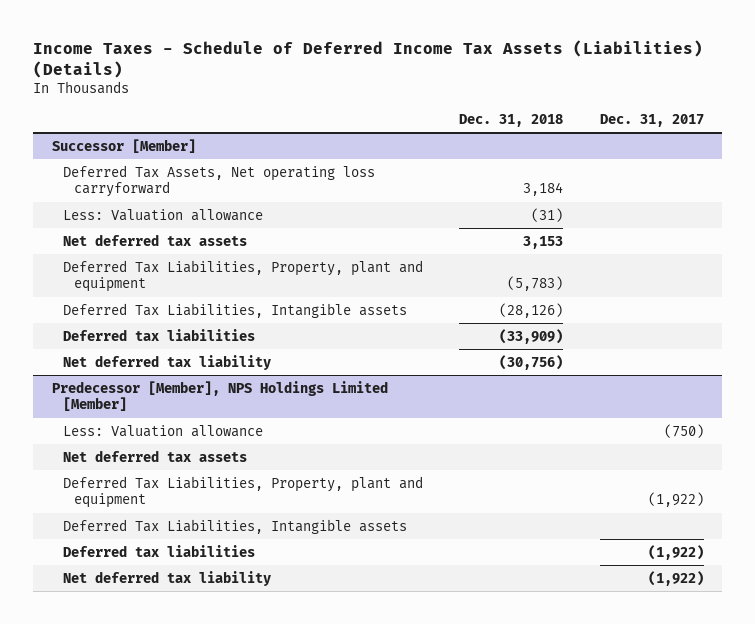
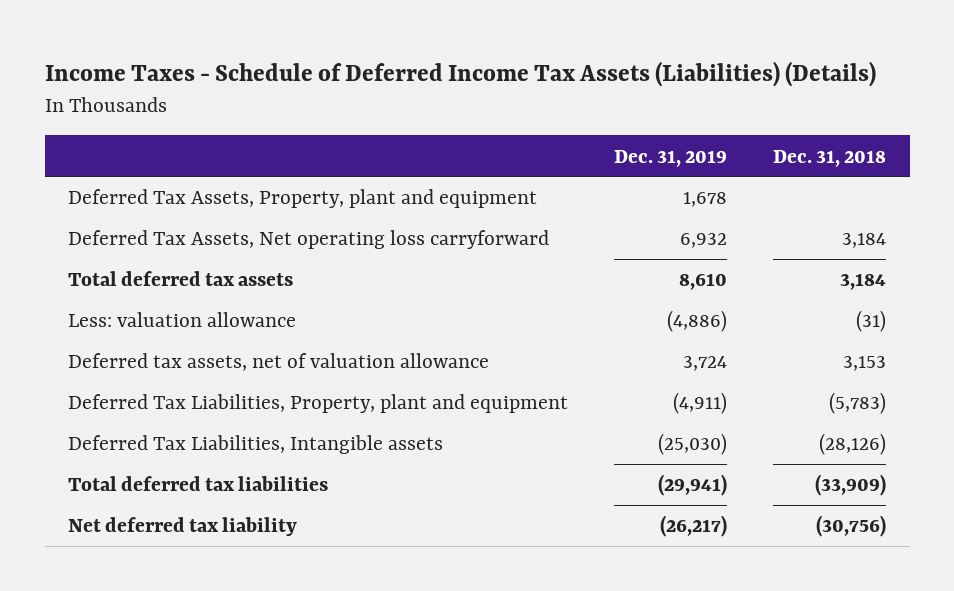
- | Dec. 31, 2018 | Dec. 31, 2017
+ | Dec. 31, 2019 | Dec. 31, 2018
- Successor [Member]
+ Deferred Tax Assets, Property, plant and equipment | 1,678 |
- Less: Valuation allowance | (31) |
- Net deferred tax assets | 3,153 |
+ Total deferred tax assets | 8,610 | 3,184
+ Less: valuation allowance | (4,886) | (31)
+ Deferred tax assets, net of valuation allowance | 3,724 | 3,153
- Deferred tax liabilities | (33,909) |
+ Total deferred tax liabilities | (29,941) | (33,909)
- Predecessor [Member], NPS Holdings Limited [Member]
- Less: Valuation allowance | | (750)
- Net deferred tax assets
- Deferred Tax Liabilities, Property, plant and equipment | | (1,922)
- Deferred Tax Liabilities, Intangible assets
- Deferred tax liabilities | | (1,922)
- Net deferred tax liability | | (1,922)

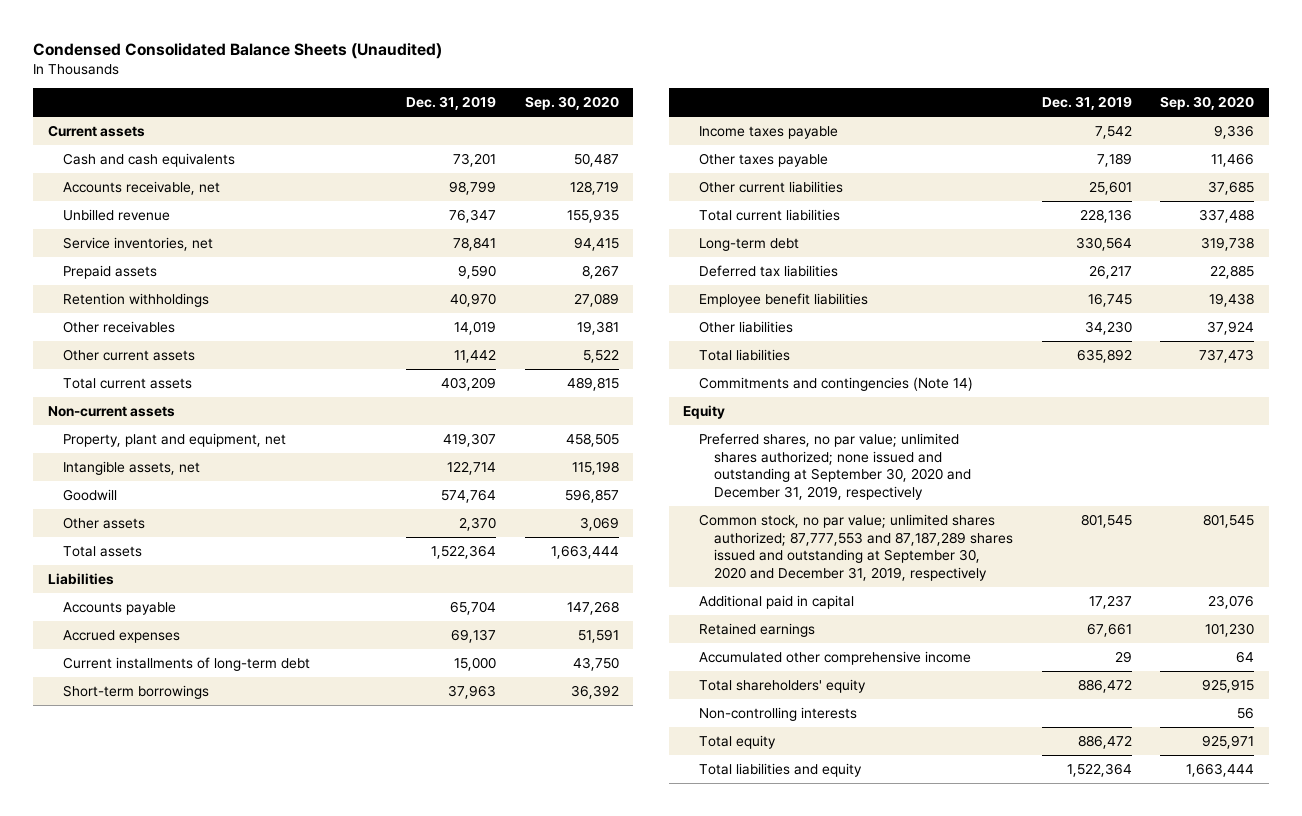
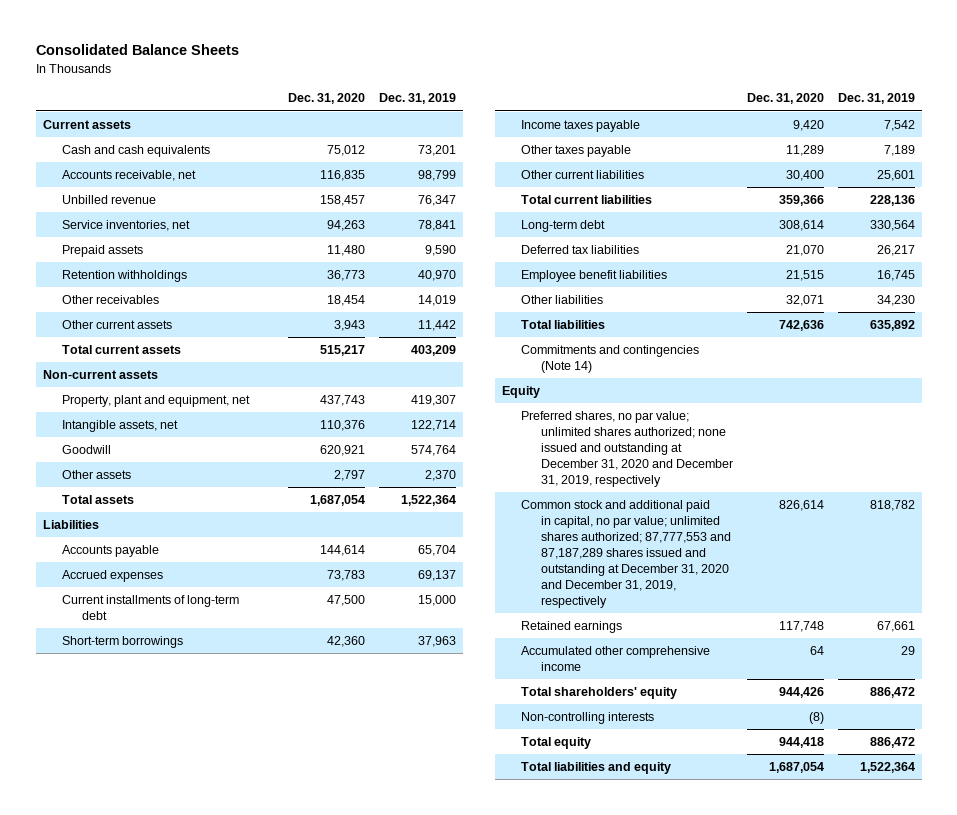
- Condensed Consolidated Balance Sheets (Unaudited)
+ Consolidated Balance Sheets
- | Dec. 31, 2019 | Sep. 30, 2020
+ | Dec. 31, 2020 | Dec. 31, 2019
- Preferred shares, no par value; unlimited shares authorized; none issued and outstanding at September 30, 2020 and December 31, 2019, respectively
- Common stock, no par value; unlimited shares authorized; 87,777,553 and 87,187,289 shares issued and outstanding at September 30, 2020 and December 31, 2019, respectively | 801,545 | 801,545
- Additional paid in capital | 17,237 | 23,076
+ Preferred shares, no par value; unlimited shares authorized; none issued and outstanding at December 31, 2020 and December 31, 2019, respectively
+ Common stock and additional paid in capital, no par value; unlimited shares authorized; 87,777,553 and 87,187,289 shares issued and outstanding at December 31, 2020 and December 31, 2019, respectively | 826,614 | 818,782

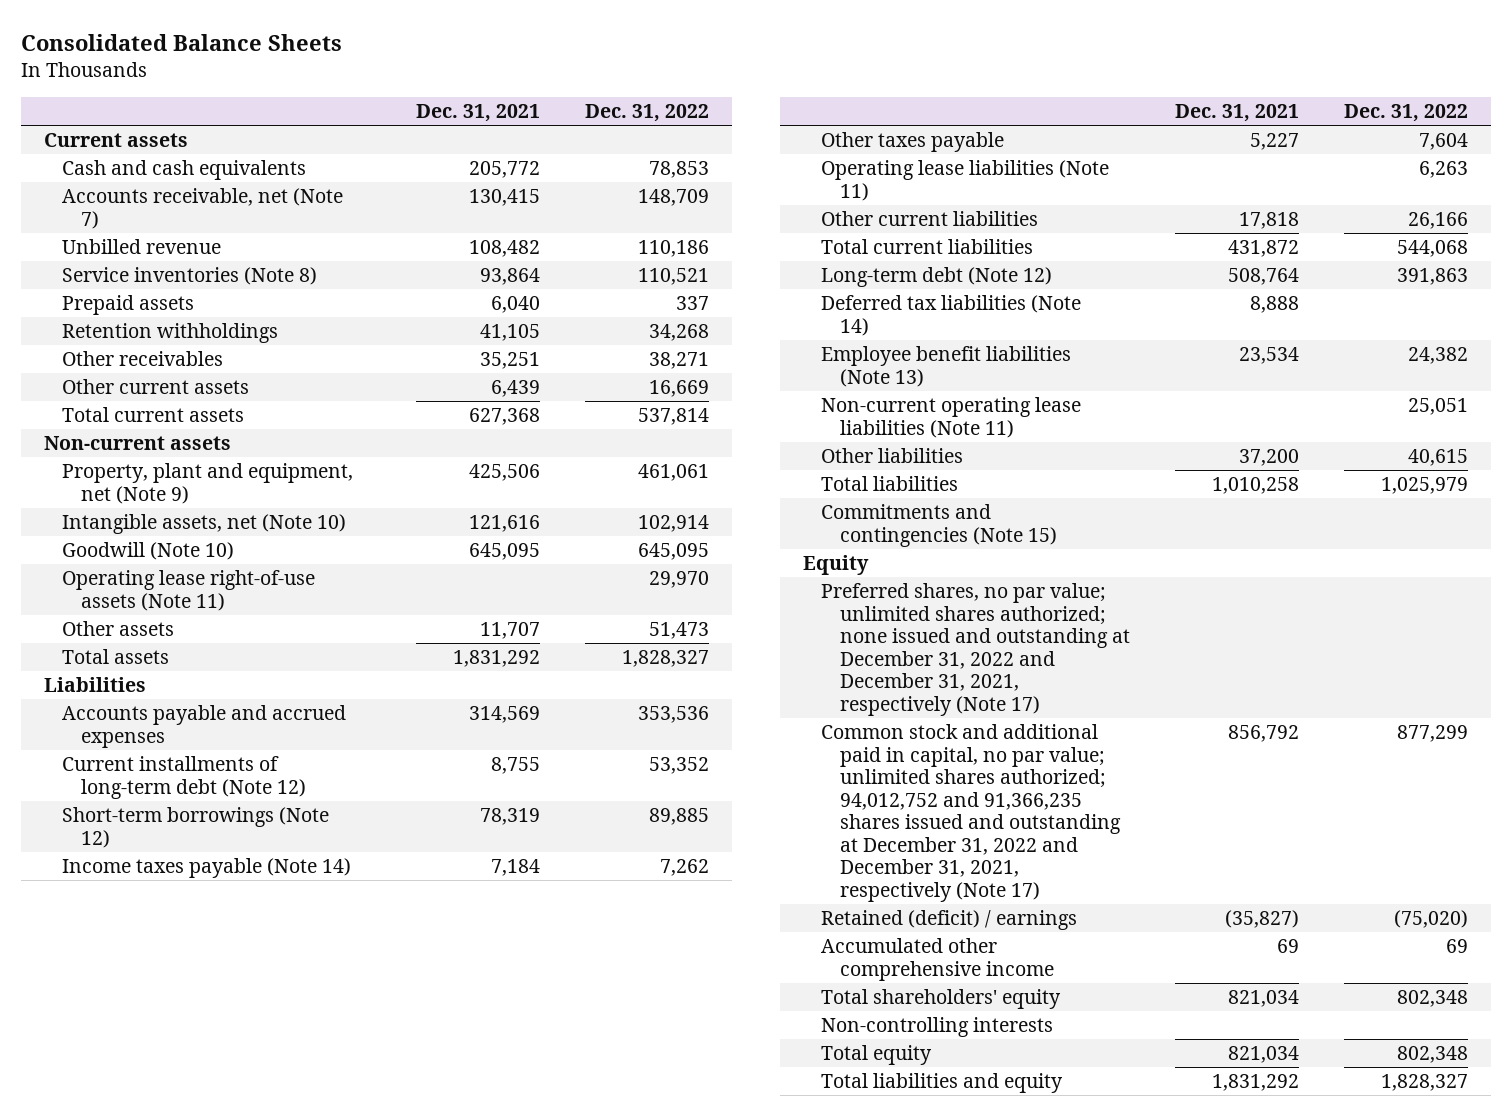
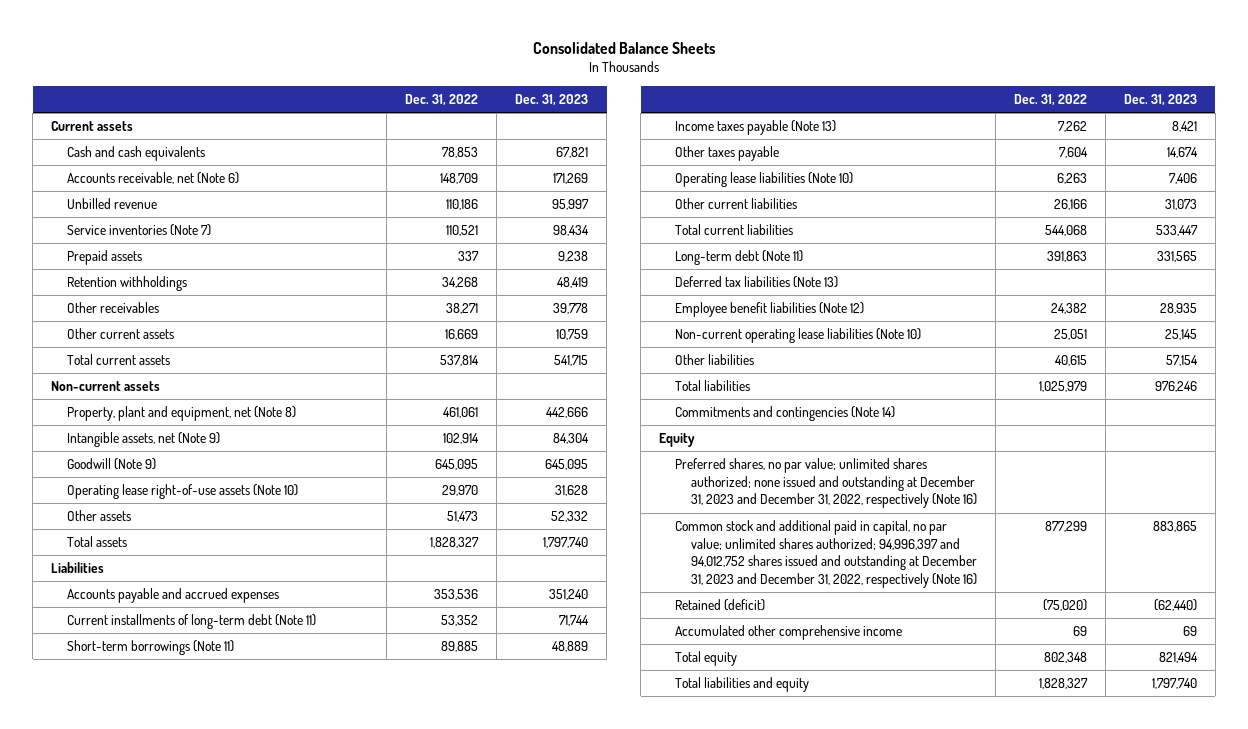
- | Dec. 31, 2021 | Dec. 31, 2022
+ | Dec. 31, 2022 | Dec. 31, 2023
- Accounts receivable, net (Note 7) | 130,415 | 148,709
+ Accounts receivable, net (Note 6) | 148,709 | 171,269
- Service inventories (Note 8) | 93,864 | 110,521
+ Service inventories (Note 7) | 110,521 | 98,434
- Property, plant and equipment, net (Note 9) | 425,506 | 461,061
- Intangible assets, net (Note 10) | 121,616 | 102,914
- Goodwill (Note 10) | 645,095 | 645,095
- Operating lease right-of-use assets (Note 11) | | 29,970
+ Property, plant and equipment, net (Note 8) | 461,061 | 442,666
+ Intangible assets, net (Note 9) | 102,914 | 84,304
+ Goodwill (Note 9) | 645,095 | 645,095
+ Operating lease right-of-use assets (Note 10) | 29,970 | 31,628
- Current installments of long-term debt (Note 12) | 8,755 | 53,352
- Short-term borrowings (Note 12) | 78,319 | 89,885
- Income taxes payable (Note 14) | 7,184 | 7,262
+ Current installments of long-term debt (Note 11) | 53,352 | 71,744
+ Short-term borrowings (Note 11) | 89,885 | 48,889
+ Income taxes payable (Note 13) | 7,262 | 8,421
- Operating lease liabilities (Note 11) | | 6,263
+ Operating lease liabilities (Note 10) | 6,263 | 7,406
- Long-term debt (Note 12) | 508,764 | 391,863
- Deferred tax liabilities (Note 14) | 8,888 |
- Employee benefit liabilities (Note 13) | 23,534 | 24,382
- Non-current operating lease liabilities (Note 11) | | 25,051
+ Long-term debt (Note 11) | 391,863 | 331,565
+ Deferred tax liabilities (Note 13)
+ Employee benefit liabilities (Note 12) | 24,382 | 28,935
+ Non-current operating lease liabilities (Note 10) | 25,051 | 25,145
- Commitments and contingencies (Note 15)
+ Commitments and contingencies (Note 14)
- Preferred shares, no par value; unlimited shares authorized; none issued and outstanding at December 31, 2022 and December 31, 2021, respectively (Note 17)
- Common stock and additional paid in capital, no par value; unlimited shares authorized; 94,012,752 and 91,366,235 shares issued and outstanding at December 31, 2022 and December 31, 2021, respectively (Note 17) | 856,792 | 877,299
- Retained (deficit) / earnings | (35,827) | (75,020)
+ Preferred shares, no par value; unlimited shares authorized; none issued and outstanding at December 31, 2023 and December 31, 2022, respectively (Note 16)
+ Common stock and additional paid in capital, no par value; unlimited shares authorized; 94,996,397 and 94,012,752 shares issued and outstanding at December 31, 2023 and December 31, 2022, respectively (Note 16) | 877,299 | 883,865
+ Retained (deficit) | (75,020) | (62,440)
- Total shareholders' equity | 821,034 | 802,348
- Non-controlling interests

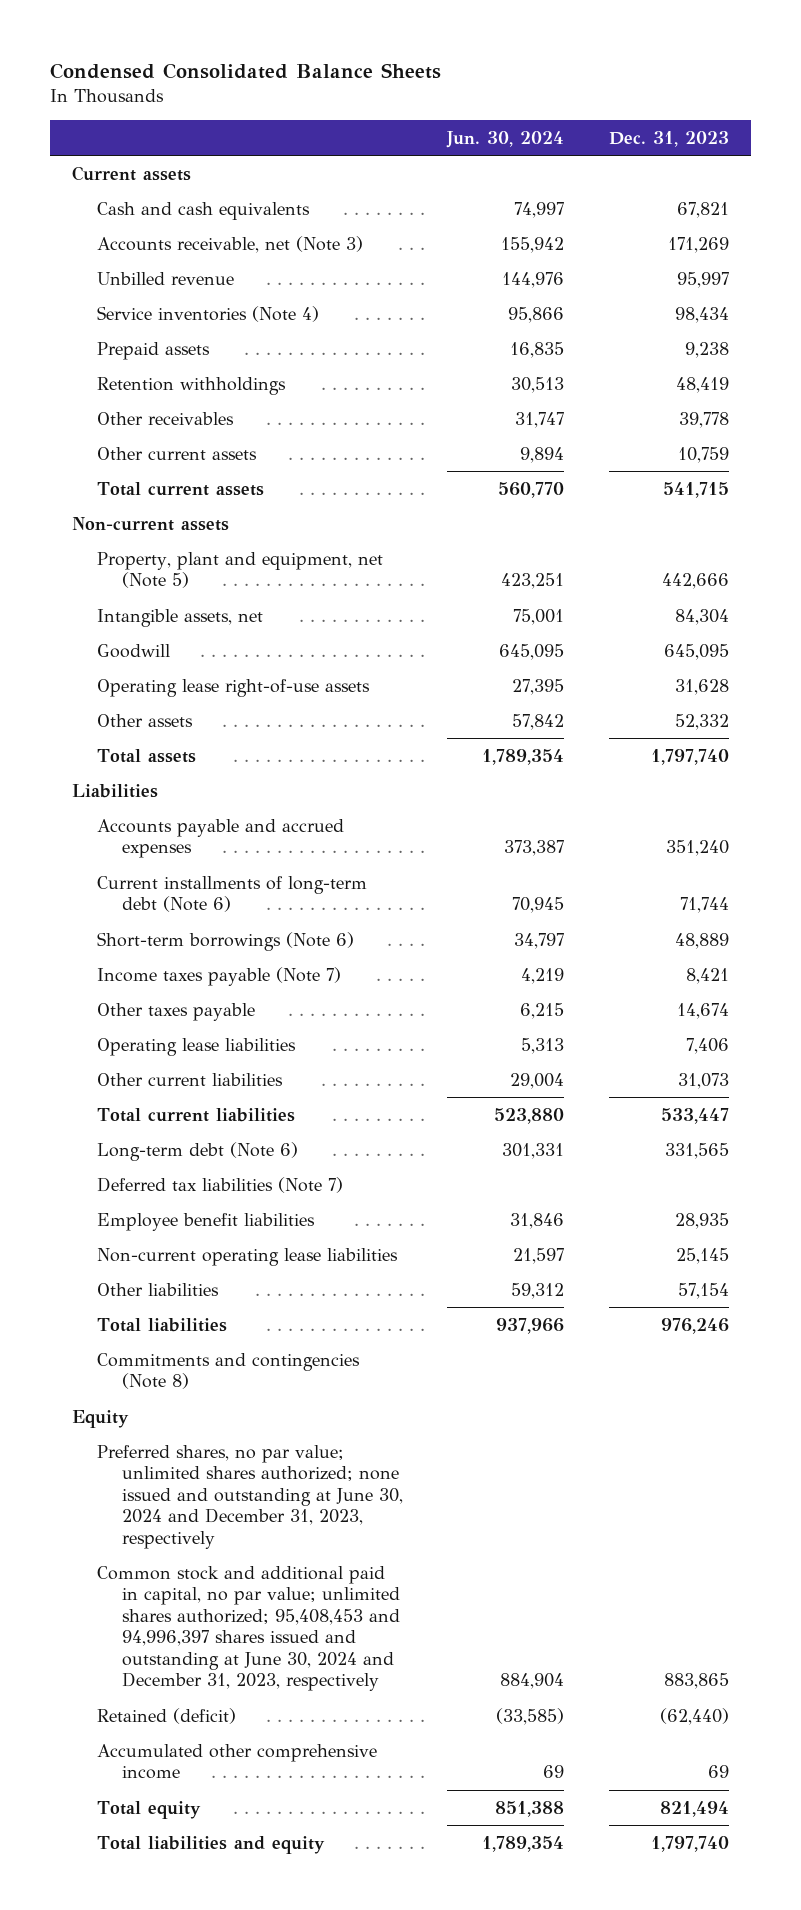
- Consolidated Balance Sheets
+ Condensed Consolidated Balance Sheets
- | Dec. 31, 2022 | Dec. 31, 2023
+ | Jun. 30, 2024 | Dec. 31, 2023
- Accounts receivable, net (Note 6) | 148,709 | 171,269
+ Accounts receivable, net (Note 3) | 155,942 | 171,269
- Service inventories (Note 7) | 110,521 | 98,434
+ Service inventories (Note 4) | 95,866 | 98,434
- Property, plant and equipment, net (Note 8) | 461,061 | 442,666
- Intangible assets, net (Note 9) | 102,914 | 84,304
- Goodwill (Note 9) | 645,095 | 645,095
- Operating lease right-of-use assets (Note 10) | 29,970 | 31,628
+ Property, plant and equipment, net (Note 5) | 423,251 | 442,666
+ Intangible assets, net | 75,001 | 84,304
+ Goodwill | 645,095 | 645,095
+ Operating lease right-of-use assets | 27,395 | 31,628
- Current installments of long-term debt (Note 11) | 53,352 | 71,744
- Short-term borrowings (Note 11) | 89,885 | 48,889
- Income taxes payable (Note 13) | 7,262 | 8,421
+ Current installments of long-term debt (Note 6) | 70,945 | 71,744
+ Short-term borrowings (Note 6) | 34,797 | 48,889
+ Income taxes payable (Note 7) | 4,219 | 8,421
- Operating lease liabilities (Note 10) | 6,263 | 7,406
+ Operating lease liabilities | 5,313 | 7,406
- Long-term debt (Note 11) | 391,863 | 331,565
- Deferred tax liabilities (Note 13)
- Employee benefit liabilities (Note 12) | 24,382 | 28,935
- Non-current operating lease liabilities (Note 10) | 25,051 | 25,145
+ Long-term debt (Note 6) | 301,331 | 331,565
+ Deferred tax liabilities (Note 7)
+ Employee benefit liabilities | 31,846 | 28,935
+ Non-current operating lease liabilities | 21,597 | 25,145
- Commitments and contingencies (Note 14)
+ Commitments and contingencies (Note 8)
- Preferred shares, no par value; unlimited shares authorized; none issued and outstanding at December 31, 2023 and December 31, 2022, respectively (Note 16)
- Common stock and additional paid in capital, no par value; unlimited shares authorized; 94,996,397 and 94,012,752 shares issued and outstanding at December 31, 2023 and December 31, 2022, respectively (Note 16) | 877,299 | 883,865
+ Preferred shares, no par value; unlimited shares authorized; none issued and outstanding at June 30, 2024 and December 31, 2023, respectively
+ Common stock and additional paid in capital, no par value; unlimited shares authorized; 95,408,453 and 94,996,397 shares issued and outstanding at June 30, 2024 and December 31, 2023, respectively | 884,904 | 883,865

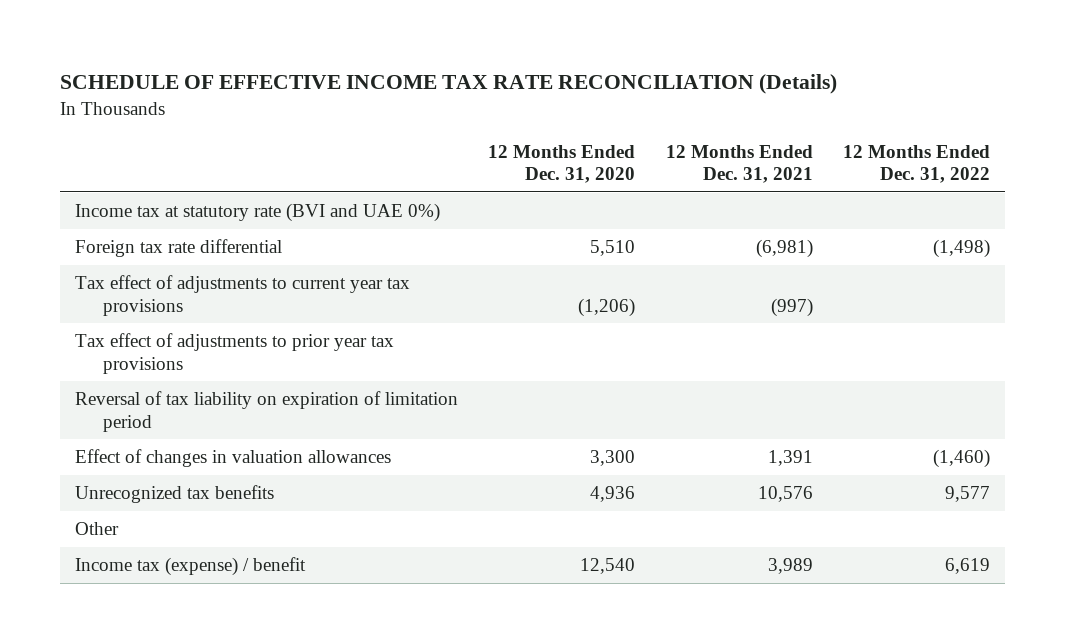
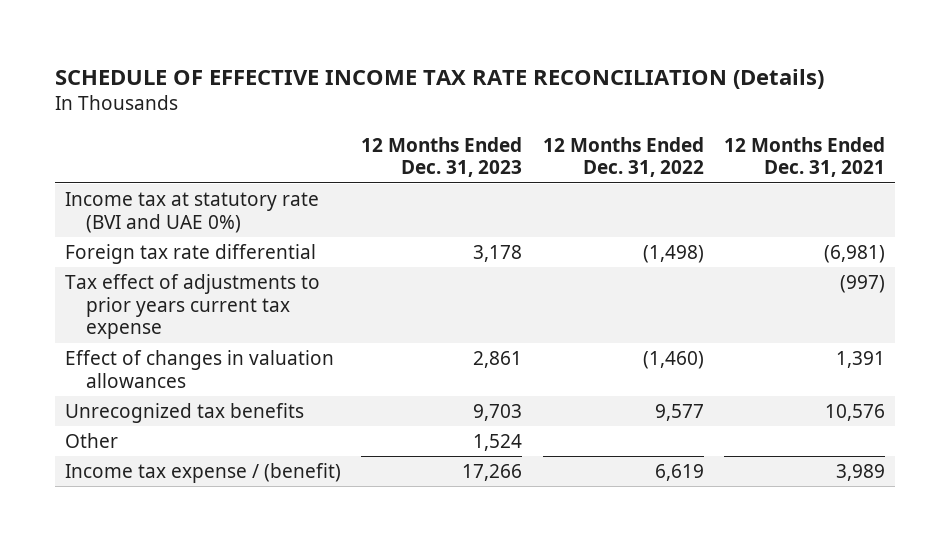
- | 12 Months Ended Dec. 31, 2020 | 12 Months Ended Dec. 31, 2021 | 12 Months Ended Dec. 31, 2022
+ | 12 Months Ended Dec. 31, 2023 | 12 Months Ended Dec. 31, 2022 | 12 Months Ended Dec. 31, 2021
- Tax effect of adjustments to current year tax provisions | (1,206) | (997) |
- Tax effect of adjustments to prior year tax provisions
- Reversal of tax liability on expiration of limitation period
+ Tax effect of adjustments to prior years current tax expense | | | (997)
- Income tax (expense) / benefit | 12,540 | 3,989 | 6,619
+ Income tax expense / (benefit) | 17,266 | 6,619 | 3,989

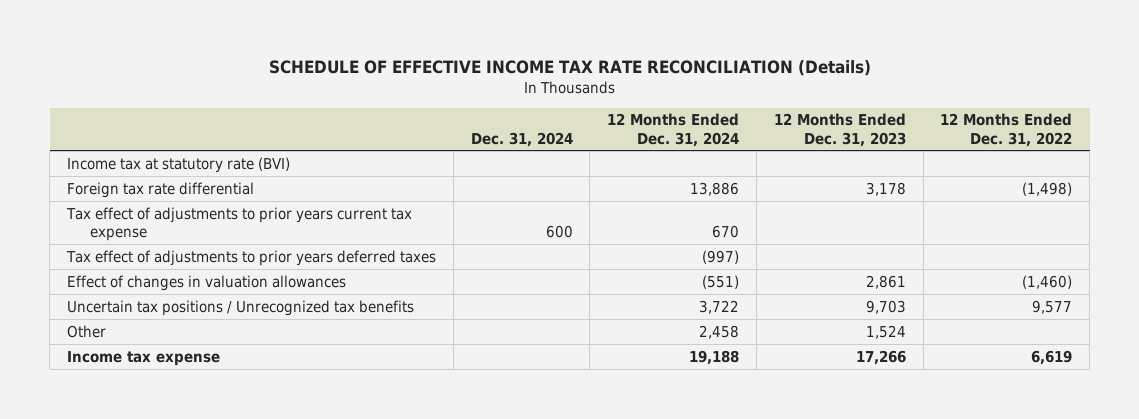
- | 12 Months Ended Dec. 31, 2023 | 12 Months Ended Dec. 31, 2022 | 12 Months Ended Dec. 31, 2021
+ | Dec. 31, 2024 | 12 Months Ended Dec. 31, 2024 | 12 Months Ended Dec. 31, 2023 | 12 Months Ended Dec. 31, 2022
- Income tax at statutory rate (BVI and UAE 0%)
+ Income tax at statutory rate (BVI)
+ Tax effect of adjustments to prior years deferred taxes | | (997) | |
- Unrecognized tax benefits | 9,703 | 9,577 | 10,576
+ Uncertain tax positions / Unrecognized tax benefits | | 3,722 | 9,703 | 9,577
- Income tax expense / (benefit) | 17,266 | 6,619 | 3,989
+ Income tax expense | | 19,188 | 17,266 | 6,619

